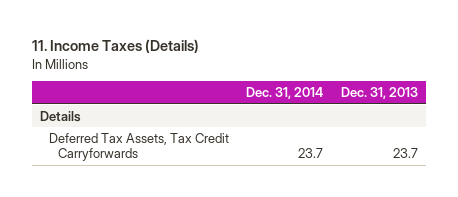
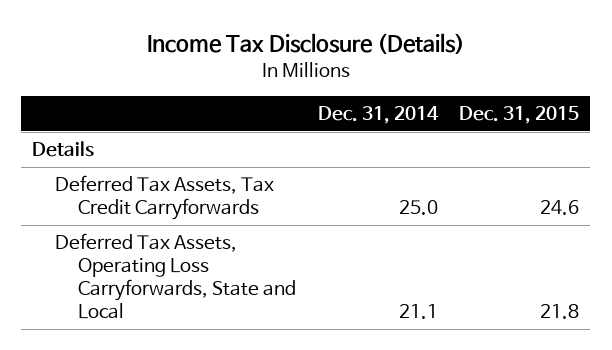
- 11. Income Taxes (Details)
+ Income Tax Disclosure (Details)
- | Dec. 31, 2014 | Dec. 31, 2013
+ | Dec. 31, 2014 | Dec. 31, 2015
- Deferred Tax Assets, Tax Credit Carryforwards | 23.7 | 23.7
+ Deferred Tax Assets, Tax Credit Carryforwards | 25.0 | 24.6
+ Deferred Tax Assets, Operating Loss Carryforwards, State and Local | 21.1 | 21.8

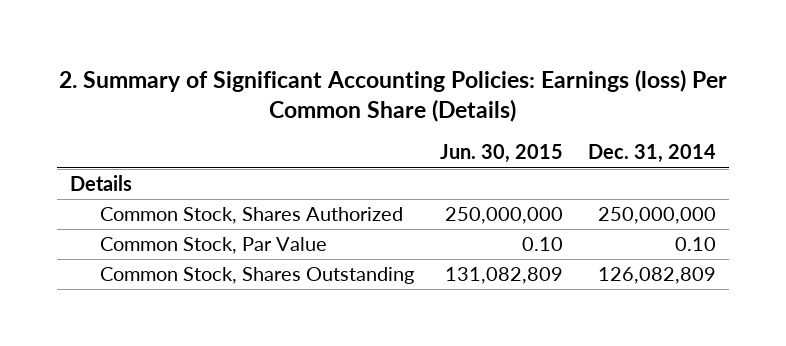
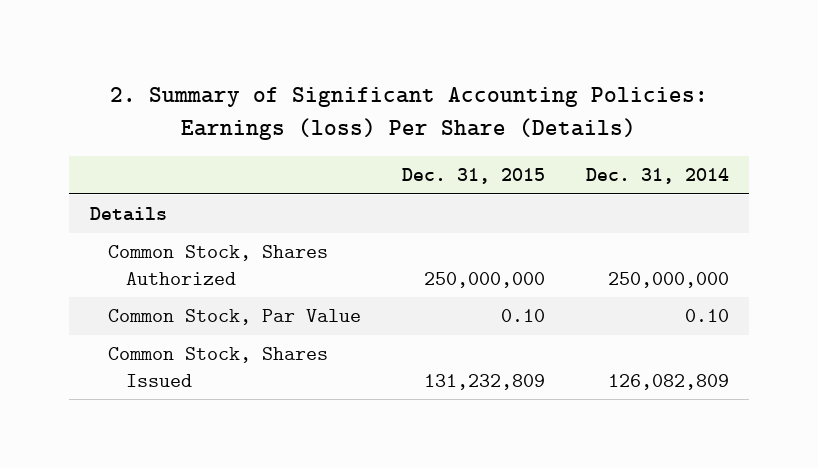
- 2. Summary of Significant Accounting Policies: Earnings (loss) Per Common Share (Details)
+ 2. Summary of Significant Accounting Policies: Earnings (loss) Per Share (Details)
- | Jun. 30, 2015 | Dec. 31, 2014
+ | Dec. 31, 2015 | Dec. 31, 2014
- Common Stock, Shares Outstanding | 131,082,809 | 126,082,809
+ Common Stock, Shares Issued | 131,232,809 | 126,082,809

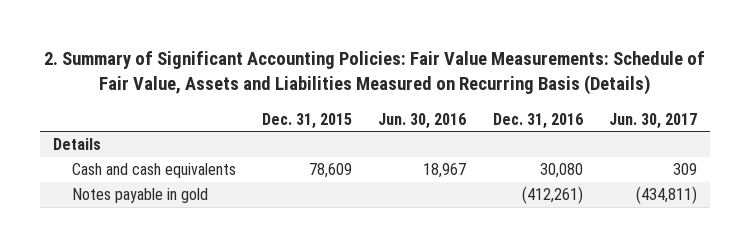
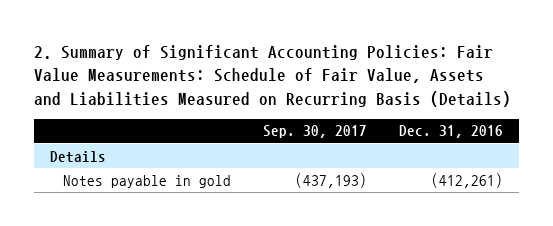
- | Dec. 31, 2015 | Jun. 30, 2016 | Dec. 31, 2016 | Jun. 30, 2017
+ | Sep. 30, 2017 | Dec. 31, 2016
- Cash and cash equivalents | 78,609 | 18,967 | 30,080 | 309

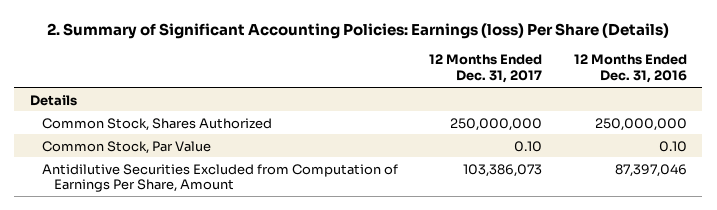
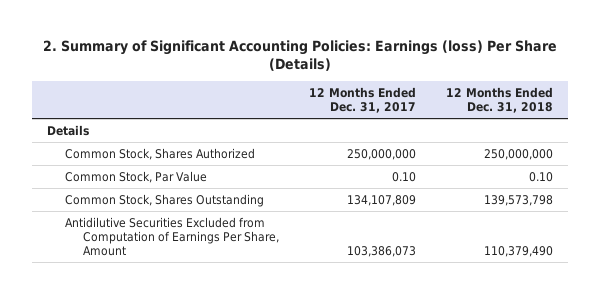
- | 12 Months Ended Dec. 31, 2017 | 12 Months Ended Dec. 31, 2016
+ | 12 Months Ended Dec. 31, 2017 | 12 Months Ended Dec. 31, 2018
+ Common Stock, Shares Outstanding | 134,107,809 | 139,573,798

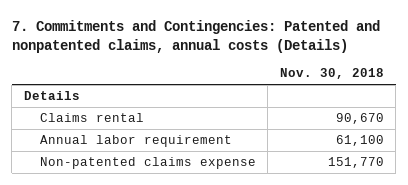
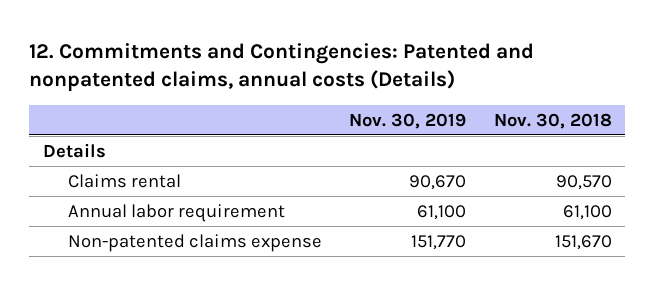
- 7. Commitments and Contingencies: Patented and nonpatented claims, annual costs (Details)
+ 12. Commitments and Contingencies: Patented and nonpatented claims, annual costs (Details)
- | Nov. 30, 2018
+ | Nov. 30, 2019 | Nov. 30, 2018
- Claims rental | 90,670
+ Claims rental | 90,670 | 90,570
- Non-patented claims expense | 151,770
+ Non-patented claims expense | 151,770 | 151,670

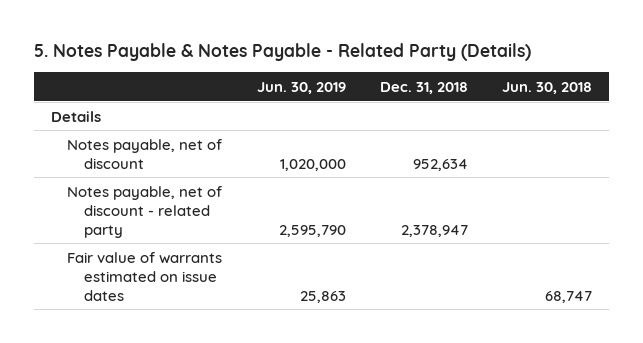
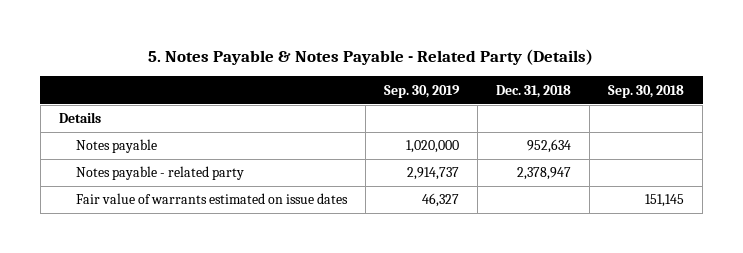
- | Jun. 30, 2019 | Dec. 31, 2018 | Jun. 30, 2018
+ | Sep. 30, 2019 | Dec. 31, 2018 | Sep. 30, 2018
- Notes payable, net of discount | 1,020,000 | 952,634 |
- Notes payable, net of discount - related party | 2,595,790 | 2,378,947 |
+ Notes payable | 1,020,000 | 952,634 |
+ Notes payable - related party | 2,914,737 | 2,378,947 |

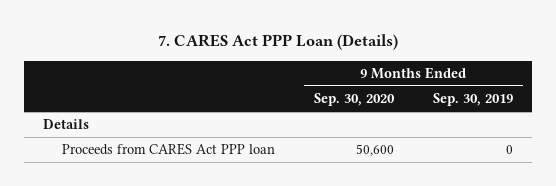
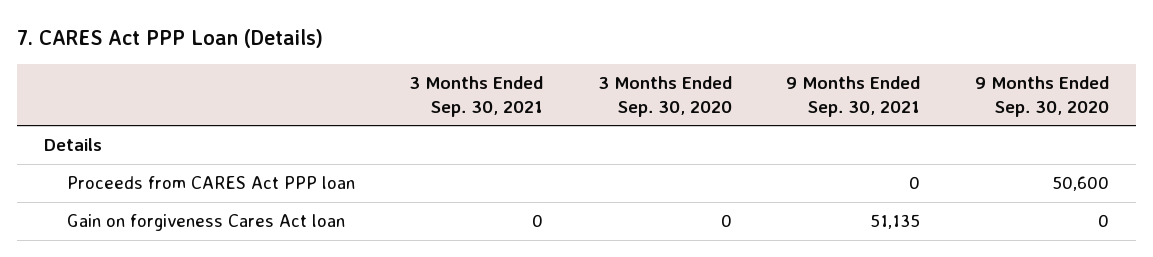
- | 9 Months Ended Sep. 30, 2020 | 9 Months Ended Sep. 30, 2019
+ | 3 Months Ended Sep. 30, 2021 | 3 Months Ended Sep. 30, 2020 | 9 Months Ended Sep. 30, 2021 | 9 Months Ended Sep. 30, 2020
+ Gain on forgiveness Cares Act loan | 0 | 0 | 51,135 | 0

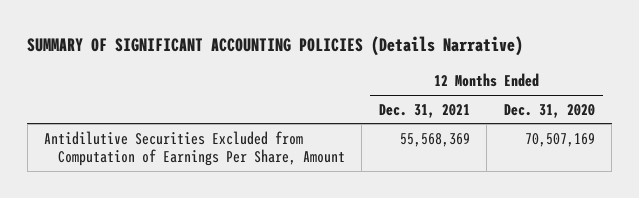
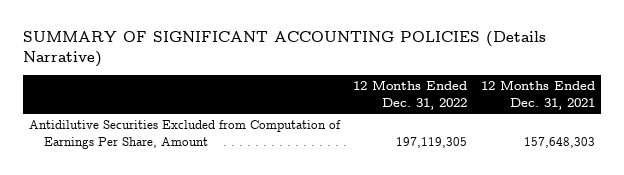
- | 12 Months Ended Dec. 31, 2021 | 12 Months Ended Dec. 31, 2020
+ | 12 Months Ended Dec. 31, 2022 | 12 Months Ended Dec. 31, 2021
- Antidilutive Securities Excluded from Computation of Earnings Per Share, Amount | 55,568,369 | 70,507,169
+ Antidilutive Securities Excluded from Computation of Earnings Per Share, Amount | 197,119,305 | 157,648,303

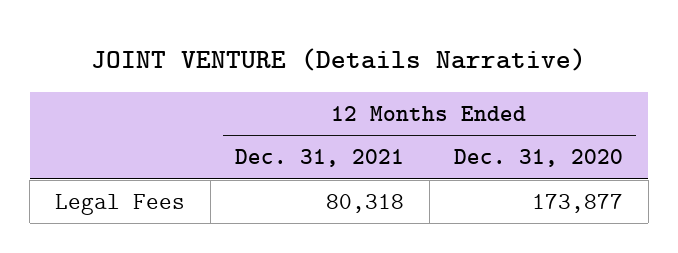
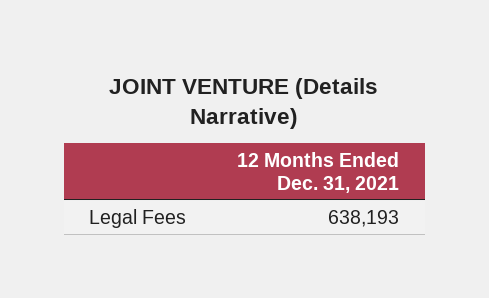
- | 12 Months Ended Dec. 31, 2021 | 12 Months Ended Dec. 31, 2020
+ | 12 Months Ended Dec. 31, 2021
- Legal Fees | 80,318 | 173,877
+ Legal Fees | 638,193

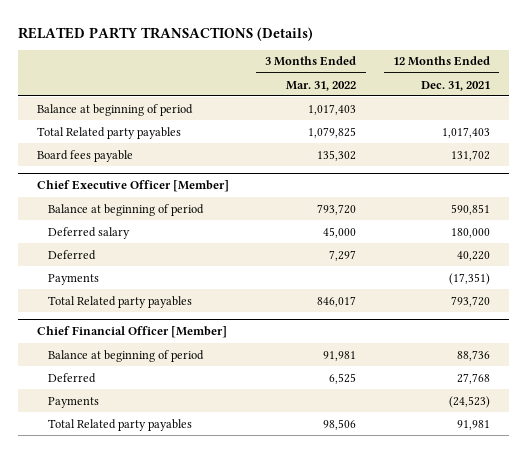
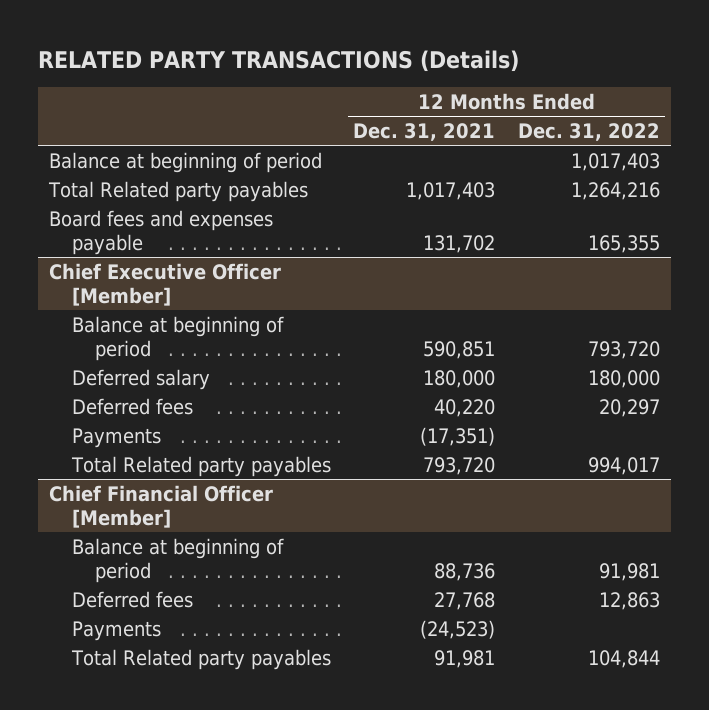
- | 3 Months Ended Mar. 31, 2022 | 12 Months Ended Dec. 31, 2021
+ | 12 Months Ended Dec. 31, 2021 | 12 Months Ended Dec. 31, 2022
- Board fees payable | 135,302 | 131,702
+ Board fees and expenses payable | 131,702 | 165,355
@ Chief Executive Officer [Member]
- Deferred | 7,297 | 40,220
+ Deferred fees | 40,220 | 20,297
@ Chief Financial Officer [Member]
- Deferred | 6,525 | 27,768
+ Deferred fees | 27,768 | 12,863

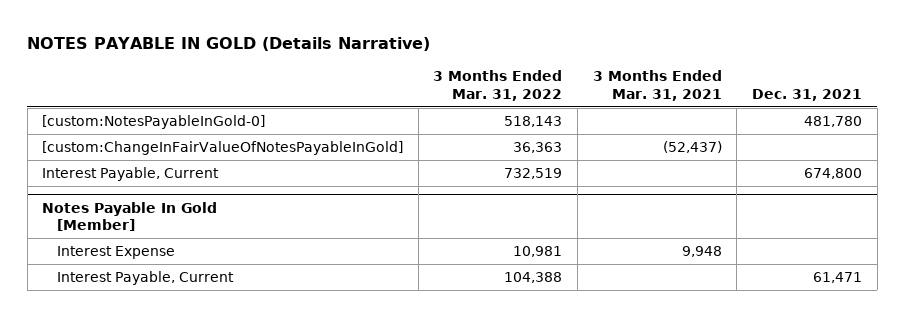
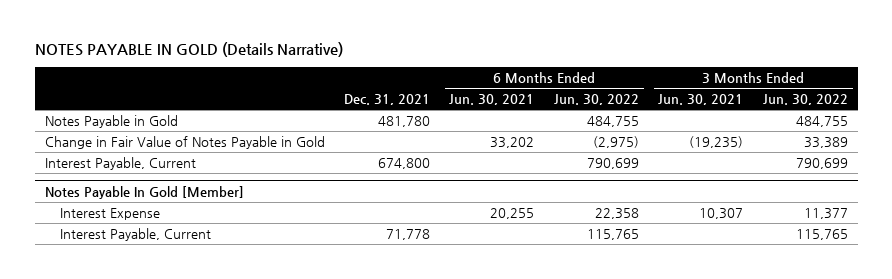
- | 3 Months Ended Mar. 31, 2022 | 3 Months Ended Mar. 31, 2021 | Dec. 31, 2021
+ | Dec. 31, 2021 | 6 Months Ended Jun. 30, 2021 | 6 Months Ended Jun. 30, 2022 | 3 Months Ended Jun. 30, 2021 | 3 Months Ended Jun. 30, 2022
- [custom:NotesPayableInGold-0] | 518,143 | | 481,780
- [custom:ChangeInFairValueOfNotesPayableInGold] | 36,363 | (52,437) |
+ Notes Payable in Gold | 481,780 | | 484,755 | | 484,755
+ Change in Fair Value of Notes Payable in Gold | | 33,202 | (2,975) | (19,235) | 33,389
@ Notes Payable In Gold [Member]
- Interest Payable, Current | 104,388 | | 61,471
+ Interest Payable, Current | 71,778 | | 115,765 | | 115,765

